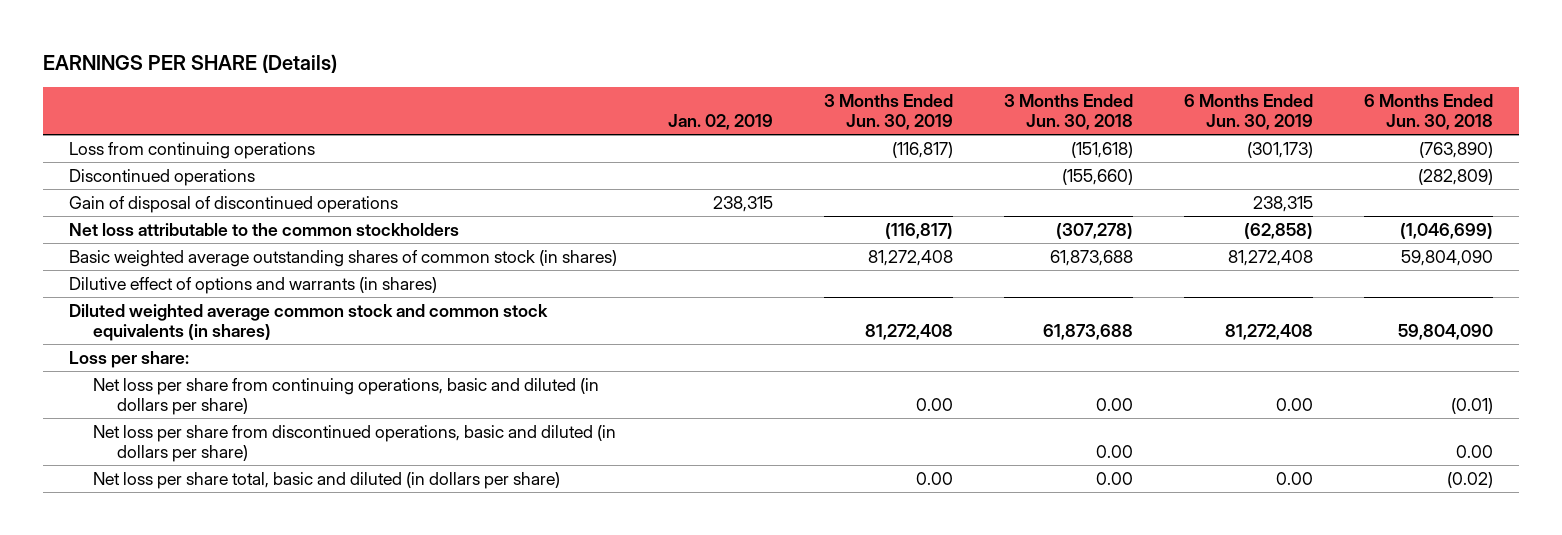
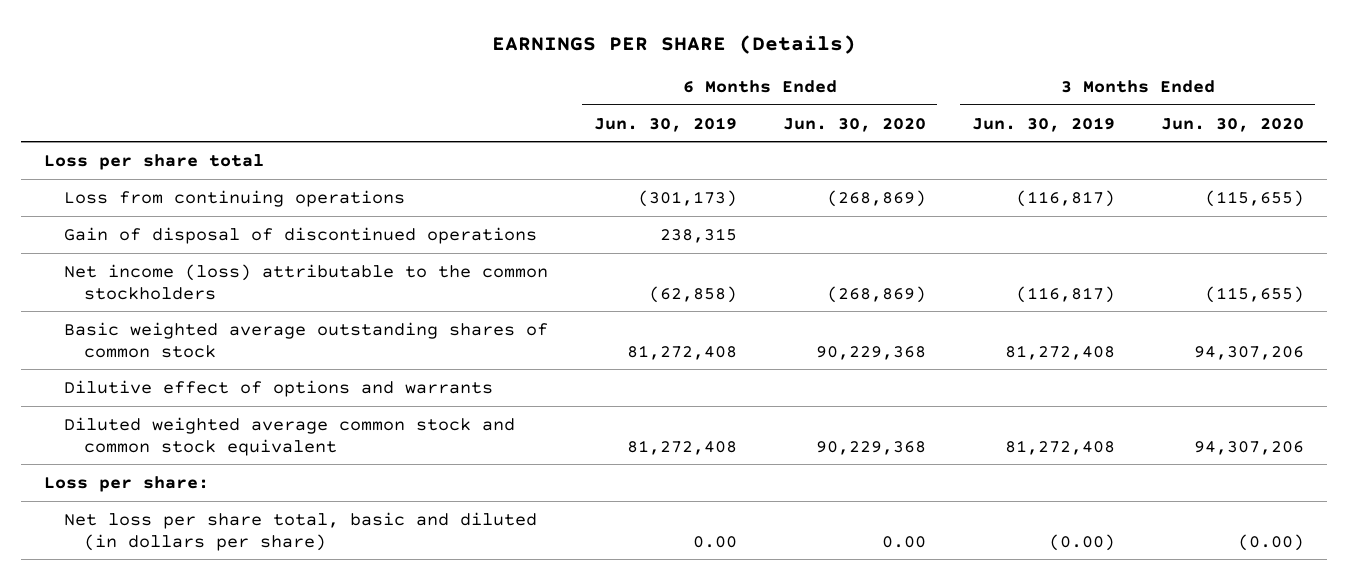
- | Jan. 02, 2019 | 3 Months Ended Jun. 30, 2019 | 3 Months Ended Jun. 30, 2018 | 6 Months Ended Jun. 30, 2019 | 6 Months Ended Jun. 30, 2018
+ | 6 Months Ended Jun. 30, 2019 | 6 Months Ended Jun. 30, 2020 | 3 Months Ended Jun. 30, 2019 | 3 Months Ended Jun. 30, 2020
+ Loss per share total
- Discontinued operations | | | (155,660) | | (282,809)
- Net loss attributable to the common stockholders | | (116,817) | (307,278) | (62,858) | (1,046,699)
- Basic weighted average outstanding shares of common stock (in shares) | | 81,272,408 | 61,873,688 | 81,272,408 | 59,804,090
- Dilutive effect of options and warrants (in shares)
- Diluted weighted average common stock and common stock equivalents (in shares) | | 81,272,408 | 61,873,688 | 81,272,408 | 59,804,090
+ Net income (loss) attributable to the common stockholders | (62,858) | (268,869) | (116,817) | (115,655)
+ Basic weighted average outstanding shares of common stock | 81,272,408 | 90,229,368 | 81,272,408 | 94,307,206
+ Dilutive effect of options and warrants
+ Diluted weighted average common stock and common stock equivalent | 81,272,408 | 90,229,368 | 81,272,408 | 94,307,206
- Net loss per share from continuing operations, basic and diluted (in dollars per share) | | 0.00 | 0.00 | 0.00 | (0.01)
- Net loss per share from discontinued operations, basic and diluted (in dollars per share) | | | 0.00 | | 0.00
- Net loss per share total, basic and diluted (in dollars per share) | | 0.00 | 0.00 | 0.00 | (0.02)
+ Net loss per share total, basic and diluted (in dollars per share) | 0.00 | 0.00 | (0.00) | (0.00)

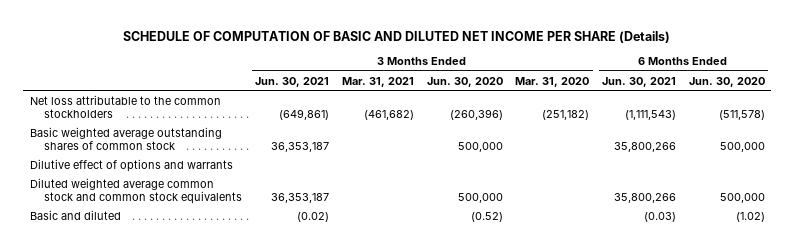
- EARNINGS PER SHARE (Details)
+ SCHEDULE OF COMPUTATION OF BASIC AND DILUTED NET INCOME PER SHARE (Details)
- | 6 Months Ended Jun. 30, 2019 | 6 Months Ended Jun. 30, 2020 | 3 Months Ended Jun. 30, 2019 | 3 Months Ended Jun. 30, 2020
+ | 3 Months Ended Jun. 30, 2021 | 3 Months Ended Mar. 31, 2021 | 3 Months Ended Jun. 30, 2020 | 3 Months Ended Mar. 31, 2020 | 6 Months Ended Jun. 30, 2021 | 6 Months Ended Jun. 30, 2020
- Loss per share total
- Loss from continuing operations | (301,173) | (268,869) | (116,817) | (115,655)
- Gain of disposal of discontinued operations | 238,315 | | |
- Net income (loss) attributable to the common stockholders | (62,858) | (268,869) | (116,817) | (115,655)
- Basic weighted average outstanding shares of common stock | 81,272,408 | 90,229,368 | 81,272,408 | 94,307,206
+ Net loss attributable to the common stockholders | (649,861) | (461,682) | (260,396) | (251,182) | (1,111,543) | (511,578)
+ Basic weighted average outstanding shares of common stock | 36,353,187 | | 500,000 | | 35,800,266 | 500,000
- Diluted weighted average common stock and common stock equivalent | 81,272,408 | 90,229,368 | 81,272,408 | 94,307,206
- Loss per share:
- Net loss per share total, basic and diluted (in dollars per share) | 0.00 | 0.00 | (0.00) | (0.00)
+ Diluted weighted average common stock and common stock equivalents | 36,353,187 | | 500,000 | | 35,800,266 | 500,000
+ Basic and diluted | (0.02) | | (0.52) | | (0.03) | (1.02)

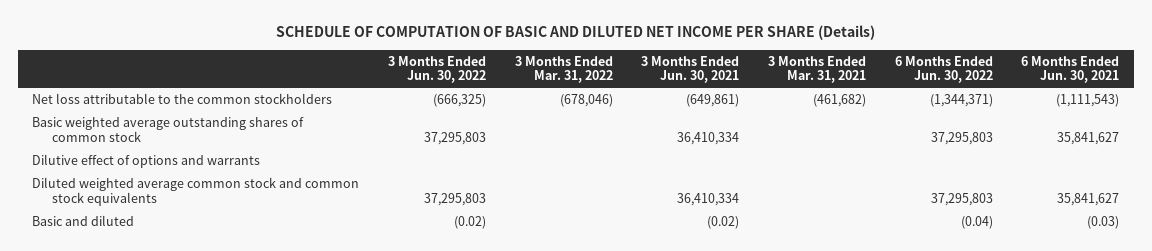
- | 3 Months Ended Jun. 30, 2021 | 3 Months Ended Mar. 31, 2021 | 3 Months Ended Jun. 30, 2020 | 3 Months Ended Mar. 31, 2020 | 6 Months Ended Jun. 30, 2021 | 6 Months Ended Jun. 30, 2020
+ | 3 Months Ended Jun. 30, 2022 | 3 Months Ended Mar. 31, 2022 | 3 Months Ended Jun. 30, 2021 | 3 Months Ended Mar. 31, 2021 | 6 Months Ended Jun. 30, 2022 | 6 Months Ended Jun. 30, 2021
- Basic weighted average outstanding shares of common stock | 36,353,187 | | 500,000 | | 35,800,266 | 500,000
+ Basic weighted average outstanding shares of common stock | 37,295,803 | | 36,410,334 | | 37,295,803 | 35,841,627
- Diluted weighted average common stock and common stock equivalents | 36,353,187 | | 500,000 | | 35,800,266 | 500,000
+ Diluted weighted average common stock and common stock equivalents | 37,295,803 | | 36,410,334 | | 37,295,803 | 35,841,627

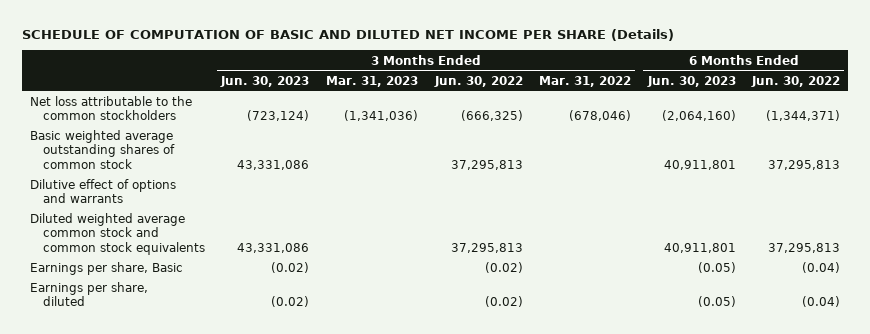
- | 3 Months Ended Jun. 30, 2022 | 3 Months Ended Mar. 31, 2022 | 3 Months Ended Jun. 30, 2021 | 3 Months Ended Mar. 31, 2021 | 6 Months Ended Jun. 30, 2022 | 6 Months Ended Jun. 30, 2021
+ | 3 Months Ended Jun. 30, 2023 | 3 Months Ended Mar. 31, 2023 | 3 Months Ended Jun. 30, 2022 | 3 Months Ended Mar. 31, 2022 | 6 Months Ended Jun. 30, 2023 | 6 Months Ended Jun. 30, 2022
- Basic weighted average outstanding shares of common stock | 37,295,803 | | 36,410,334 | | 37,295,803 | 35,841,627
+ Basic weighted average outstanding shares of common stock | 43,331,086 | | 37,295,813 | | 40,911,801 | 37,295,813
- Diluted weighted average common stock and common stock equivalents | 37,295,803 | | 36,410,334 | | 37,295,803 | 35,841,627
- Basic and diluted | (0.02) | | (0.02) | | (0.04) | (0.03)
+ Diluted weighted average common stock and common stock equivalents | 43,331,086 | | 37,295,813 | | 40,911,801 | 37,295,813
+ Earnings per share, Basic | (0.02) | | (0.02) | | (0.05) | (0.04)
+ Earnings per share, diluted | (0.02) | | (0.02) | | (0.05) | (0.04)

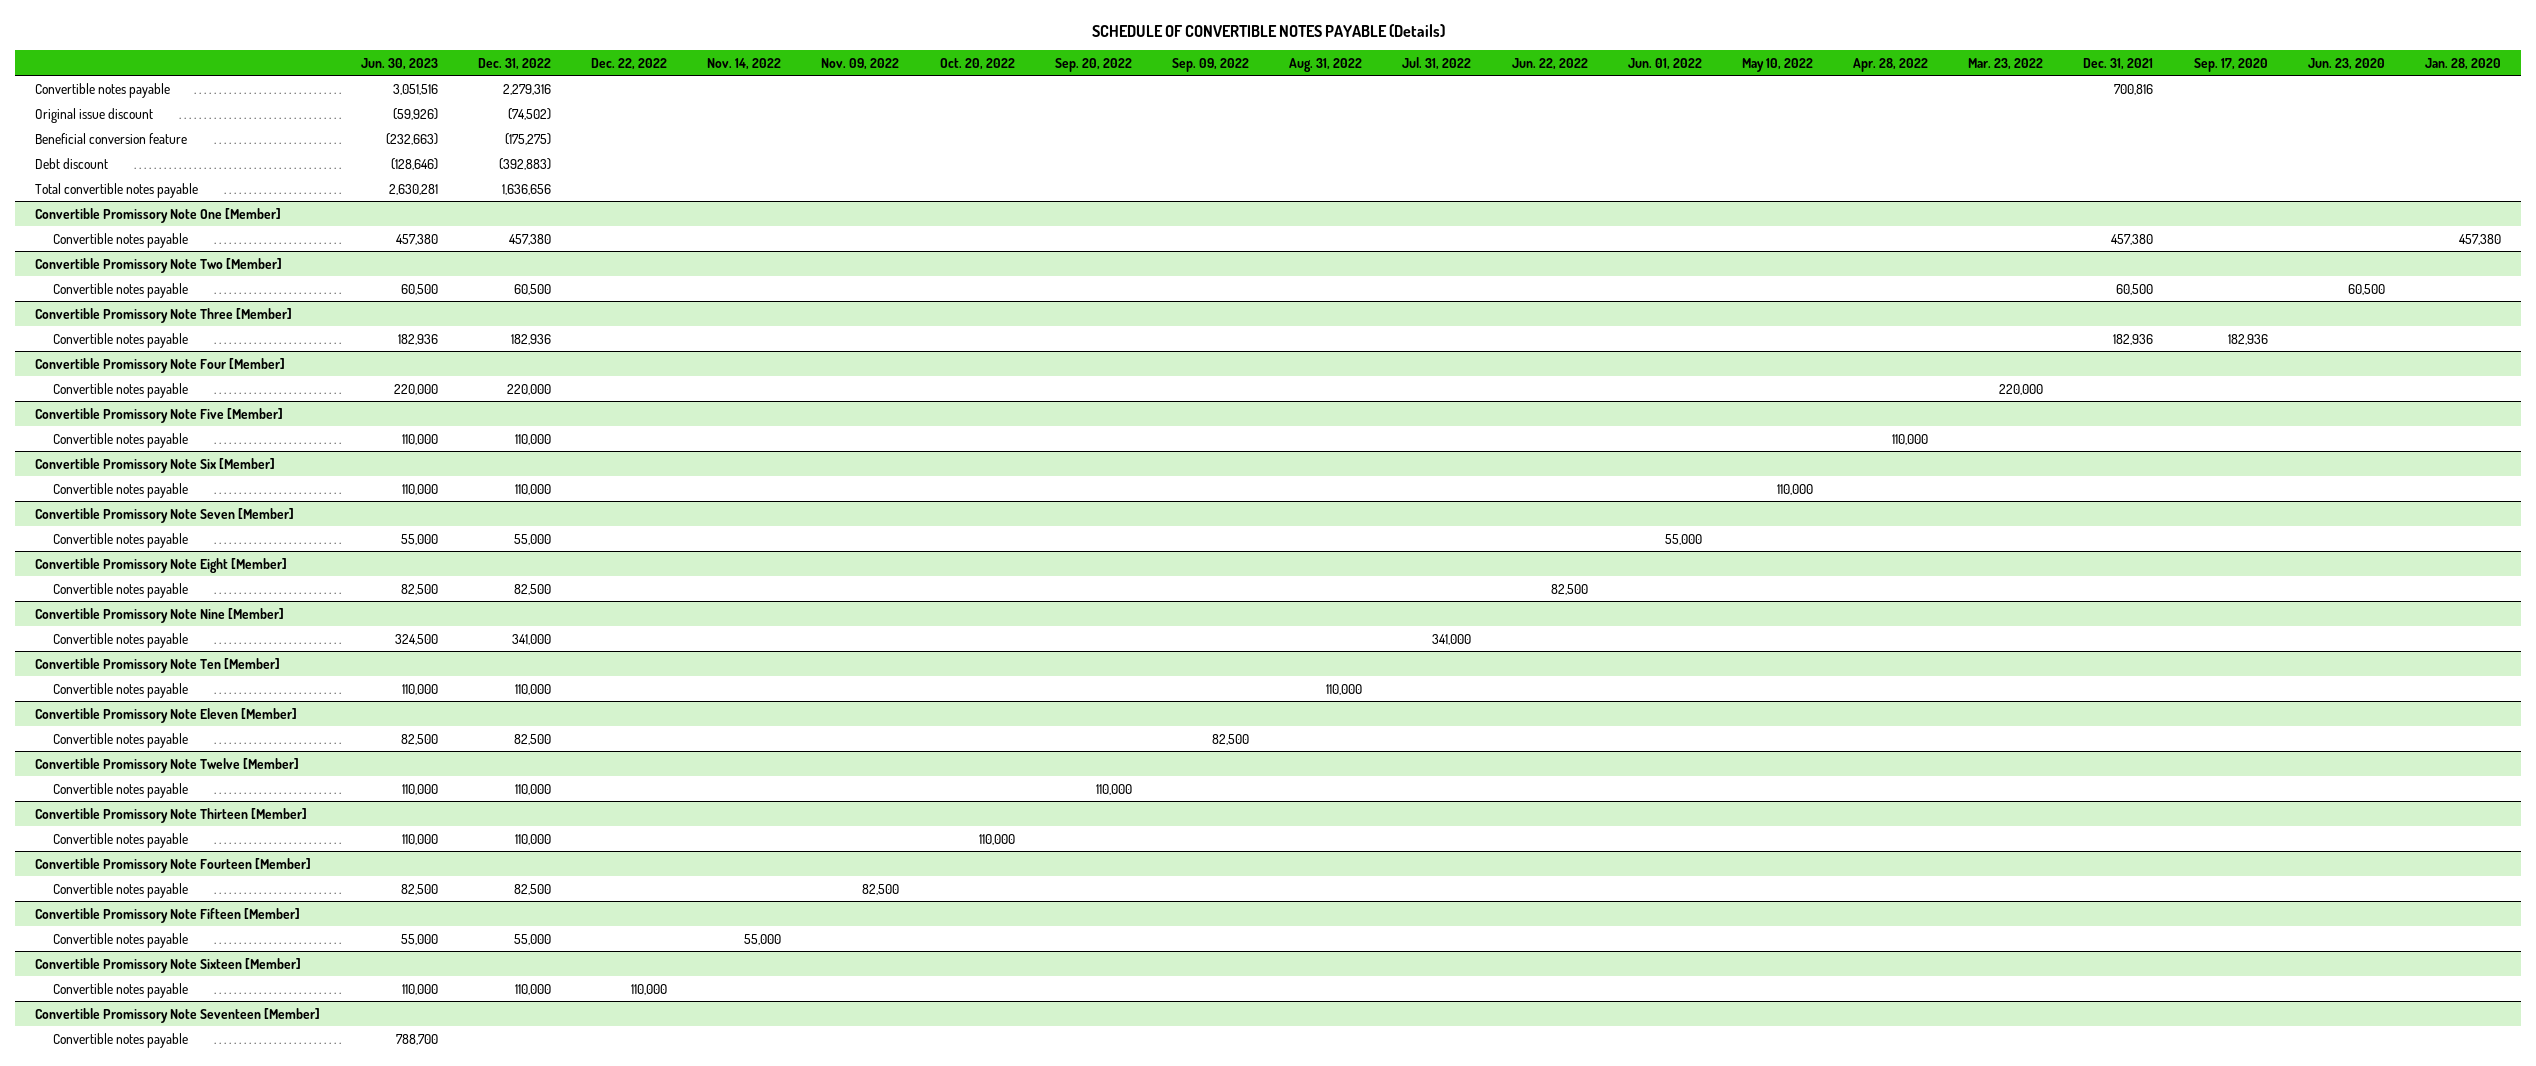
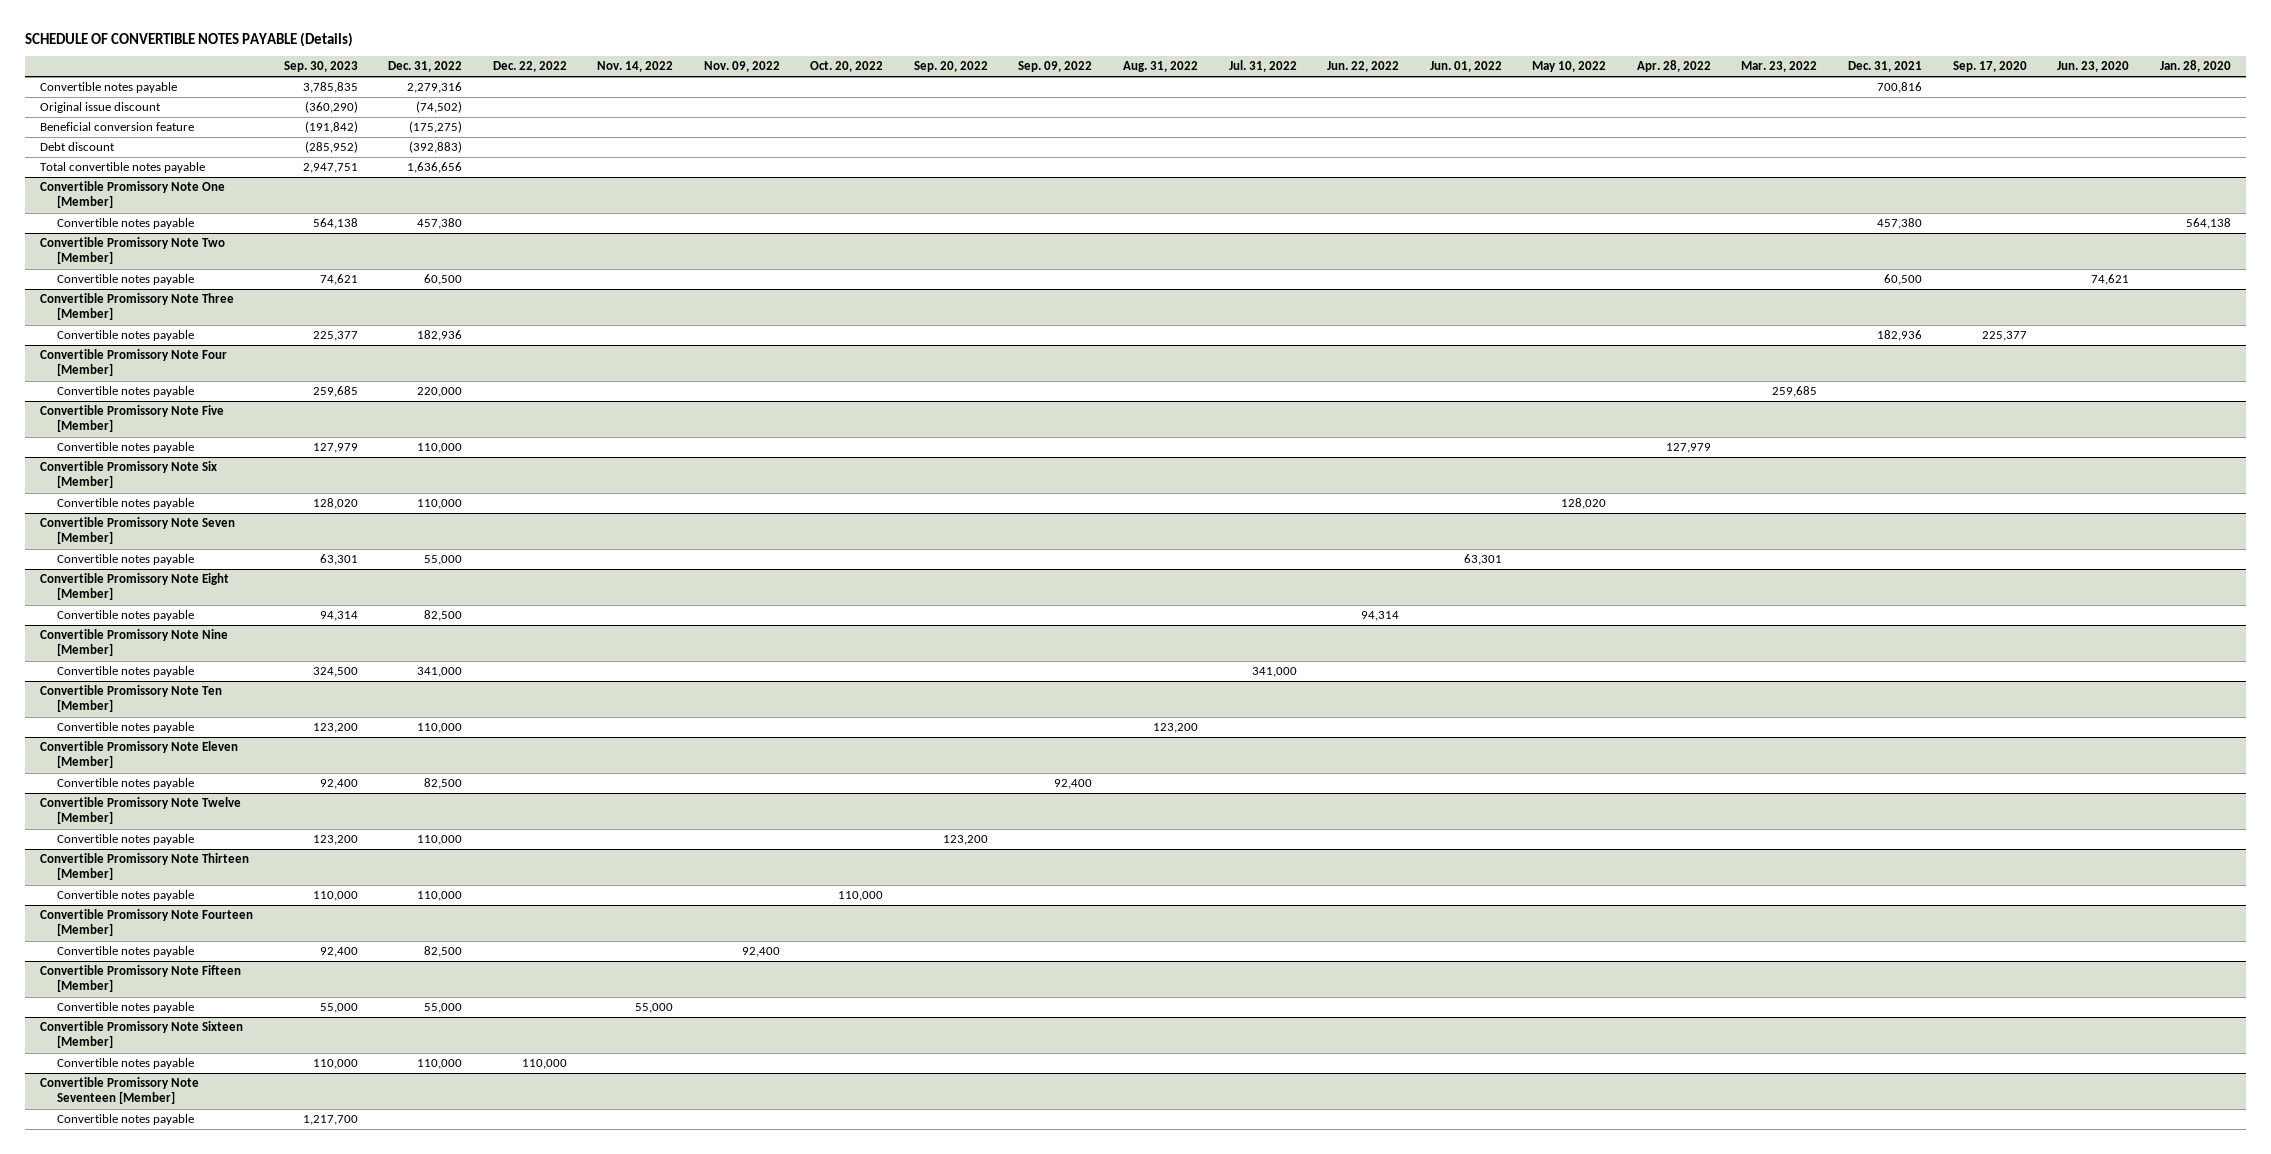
- | Jun. 30, 2023 | Dec. 31, 2022 | Dec. 22, 2022 | Nov. 14, 2022 | Nov. 09, 2022 | Oct. 20, 2022 | Sep. 20, 2022 | Sep. 09, 2022 | Aug. 31, 2022 | Jul. 31, 2022 | Jun. 22, 2022 | Jun. 01, 2022 | May 10, 2022 | Apr. 28, 2022 | Mar. 23, 2022 | Dec. 31, 2021 | Sep. 17, 2020 | Jun. 23, 2020 | Jan. 28, 2020
+ | Sep. 30, 2023 | Dec. 31, 2022 | Dec. 22, 2022 | Nov. 14, 2022 | Nov. 09, 2022 | Oct. 20, 2022 | Sep. 20, 2022 | Sep. 09, 2022 | Aug. 31, 2022 | Jul. 31, 2022 | Jun. 22, 2022 | Jun. 01, 2022 | May 10, 2022 | Apr. 28, 2022 | Mar. 23, 2022 | Dec. 31, 2021 | Sep. 17, 2020 | Jun. 23, 2020 | Jan. 28, 2020
@ Convertible Promissory Note One [Member]
- Convertible notes payable | 457,380 | 457,380 | | | | | | | | | | | | | | 457,380 | | | 457,380
+ Convertible notes payable | 564,138 | 457,380 | | | | | | | | | | | | | | 457,380 | | | 564,138
@ Convertible Promissory Note Two [Member]
- Convertible notes payable | 60,500 | 60,500 | | | | | | | | | | | | | | 60,500 | | 60,500 |
+ Convertible notes payable | 74,621 | 60,500 | | | | | | | | | | | | | | 60,500 | | 74,621 |
@ Convertible Promissory Note Three [Member]
- Convertible notes payable | 182,936 | 182,936 | | | | | | | | | | | | | | 182,936 | 182,936 | |
+ Convertible notes payable | 225,377 | 182,936 | | | | | | | | | | | | | | 182,936 | 225,377 | |
@ Convertible Promissory Note Four [Member]
- Convertible notes payable | 220,000 | 220,000 | | | | | | | | | | | | | 220,000 | | | |
+ Convertible notes payable | 259,685 | 220,000 | | | | | | | | | | | | | 259,685 | | | |
@ Convertible Promissory Note Five [Member]
- Convertible notes payable | 110,000 | 110,000 | | | | | | | | | | | | 110,000 | | | | |
+ Convertible notes payable | 127,979 | 110,000 | | | | | | | | | | | | 127,979 | | | | |
@ Convertible Promissory Note Six [Member]
- Convertible notes payable | 110,000 | 110,000 | | | | | | | | | | | 110,000 | | | | | |
+ Convertible notes payable | 128,020 | 110,000 | | | | | | | | | | | 128,020 | | | | | |
@ Convertible Promissory Note Seven [Member]
- Convertible notes payable | 55,000 | 55,000 | | | | | | | | | | 55,000 | | | | | | |
+ Convertible notes payable | 63,301 | 55,000 | | | | | | | | | | 63,301 | | | | | | |
@ Convertible Promissory Note Eight [Member]
- Convertible notes payable | 82,500 | 82,500 | | | | | | | | | 82,500 | | | | | | | |
+ Convertible notes payable | 94,314 | 82,500 | | | | | | | | | 94,314 | | | | | | | |
@ Convertible Promissory Note Ten [Member]
- Convertible notes payable | 110,000 | 110,000 | | | | | | | 110,000 | | | | | | | | | |
+ Convertible notes payable | 123,200 | 110,000 | | | | | | | 123,200 | | | | | | | | | |
@ Convertible Promissory Note Eleven [Member]
- Convertible notes payable | 82,500 | 82,500 | | | | | | 82,500 | | | | | | | | | | |
+ Convertible notes payable | 92,400 | 82,500 | | | | | | 92,400 | | | | | | | | | | |
@ Convertible Promissory Note Twelve [Member]
- Convertible notes payable | 110,000 | 110,000 | | | | | 110,000 | | | | | | | | | | | |
+ Convertible notes payable | 123,200 | 110,000 | | | | | 123,200 | | | | | | | | | | | |
@ Convertible Promissory Note Fourteen [Member]
- Convertible notes payable | 82,500 | 82,500 | | | 82,500 | | | | | | | | | | | | | |
+ Convertible notes payable | 92,400 | 82,500 | | | 92,400 | | | | | | | | | | | | | |

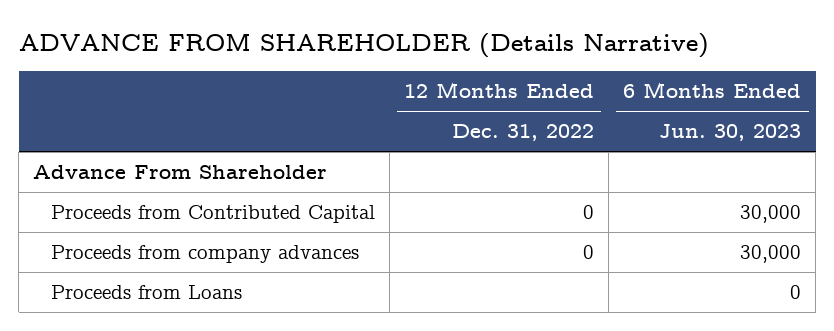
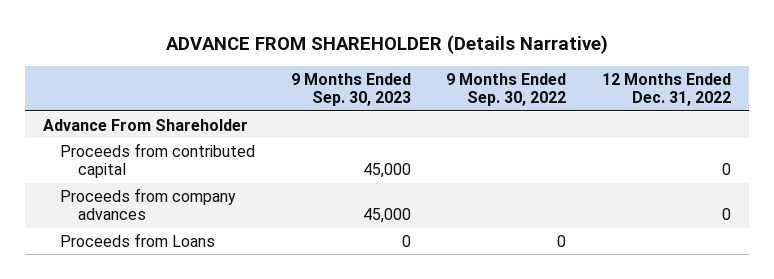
- | 12 Months Ended Dec. 31, 2022 | 6 Months Ended Jun. 30, 2023
+ | 9 Months Ended Sep. 30, 2023 | 9 Months Ended Sep. 30, 2022 | 12 Months Ended Dec. 31, 2022
- Proceeds from Contributed Capital | 0 | 30,000
+ Proceeds from contributed capital | 45,000 | | 0

